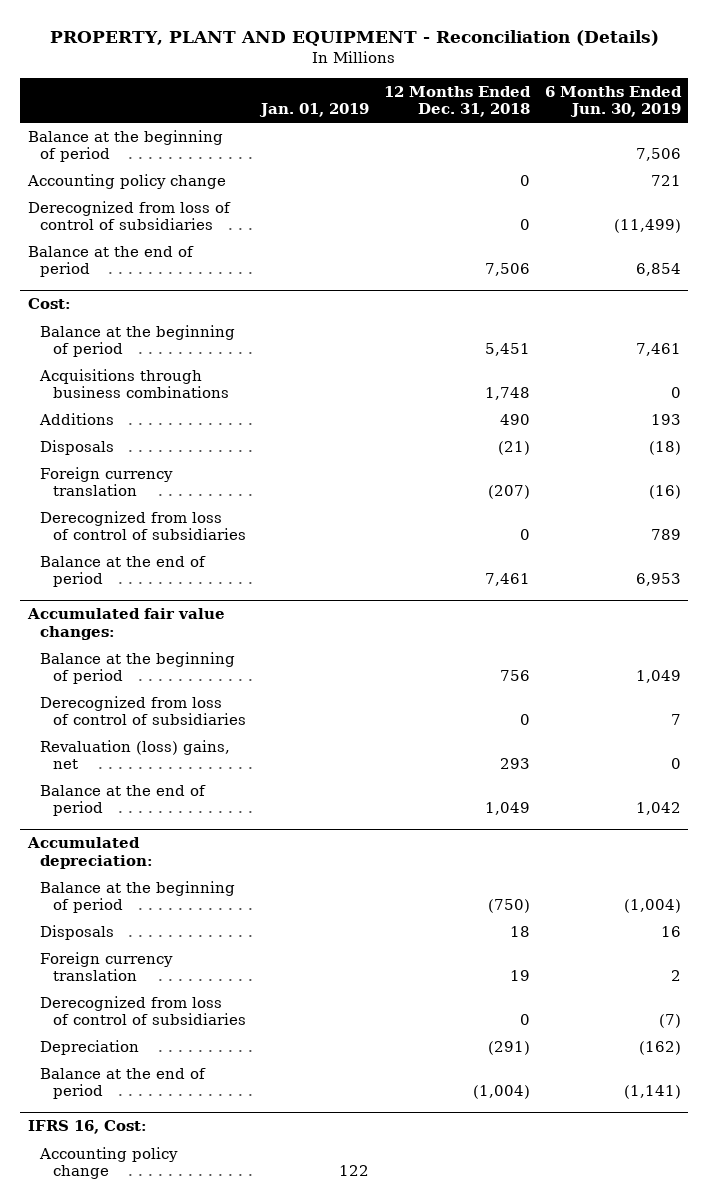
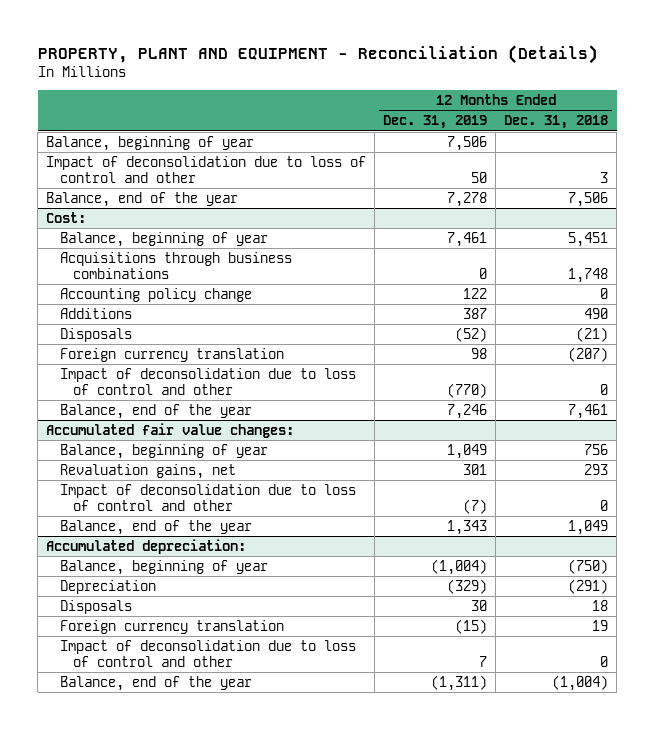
- | Jan. 01, 2019 | 12 Months Ended Dec. 31, 2018 | 6 Months Ended Jun. 30, 2019
+ | 12 Months Ended Dec. 31, 2019 | 12 Months Ended Dec. 31, 2018
- Balance at the beginning of period | | | 7,506
- Accounting policy change | | 0 | 721
- Derecognized from loss of control of subsidiaries | | 0 | (11,499)
- Balance at the end of period | | 7,506 | 6,854
+ Balance, beginning of year | 7,506 |
+ Impact of deconsolidation due to loss of control and other | 50 | 3
+ Balance, end of the year | 7,278 | 7,506
@ Cost:
- Balance at the beginning of period | | 5,451 | 7,461
+ Balance, beginning of year | 7,461 | 5,451
+ Accounting policy change | 122 | 0
- Derecognized from loss of control of subsidiaries | | 0 | 789
- Balance at the end of period | | 7,461 | 6,953
+ Impact of deconsolidation due to loss of control and other | (770) | 0
+ Balance, end of the year | 7,246 | 7,461
@ Accumulated fair value changes:
- Balance at the beginning of period | | 756 | 1,049
- Derecognized from loss of control of subsidiaries | | 0 | 7
- Revaluation (loss) gains, net | | 293 | 0
- Balance at the end of period | | 1,049 | 1,042
+ Balance, beginning of year | 1,049 | 756
+ Revaluation gains, net | 301 | 293
+ Impact of deconsolidation due to loss of control and other | (7) | 0
+ Balance, end of the year | 1,343 | 1,049
@ Accumulated depreciation:
- Balance at the beginning of period | | (750) | (1,004)
+ Balance, beginning of year | (1,004) | (750)
moved up: Depreciation | (329) | (291)
- Derecognized from loss of control of subsidiaries | | 0 | (7)
- Balance at the end of period | | (1,004) | (1,141)
- IFRS 16, Cost:
- Accounting policy change | 122 | |
@ Accumulated depreciation:
+ Impact of deconsolidation due to loss of control and other | 7 | 0
+ Balance, end of the year | (1,311) | (1,004)

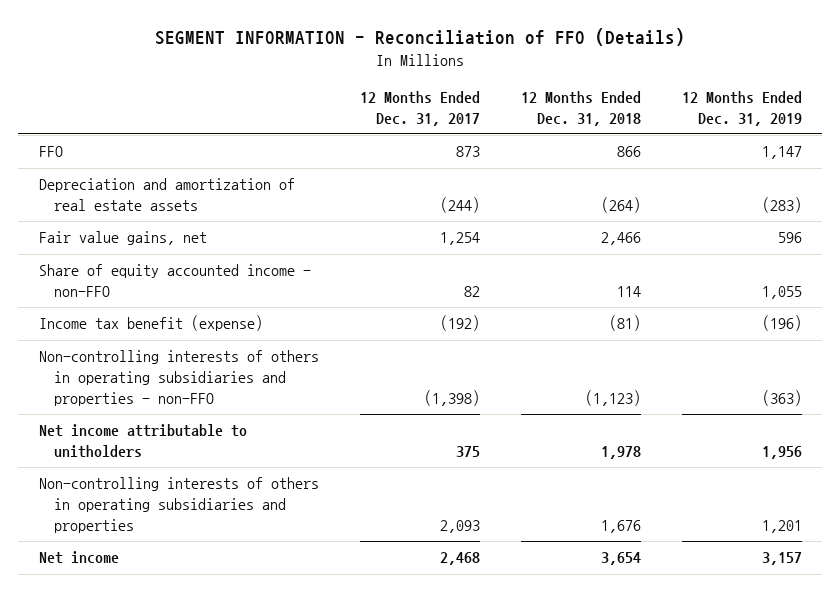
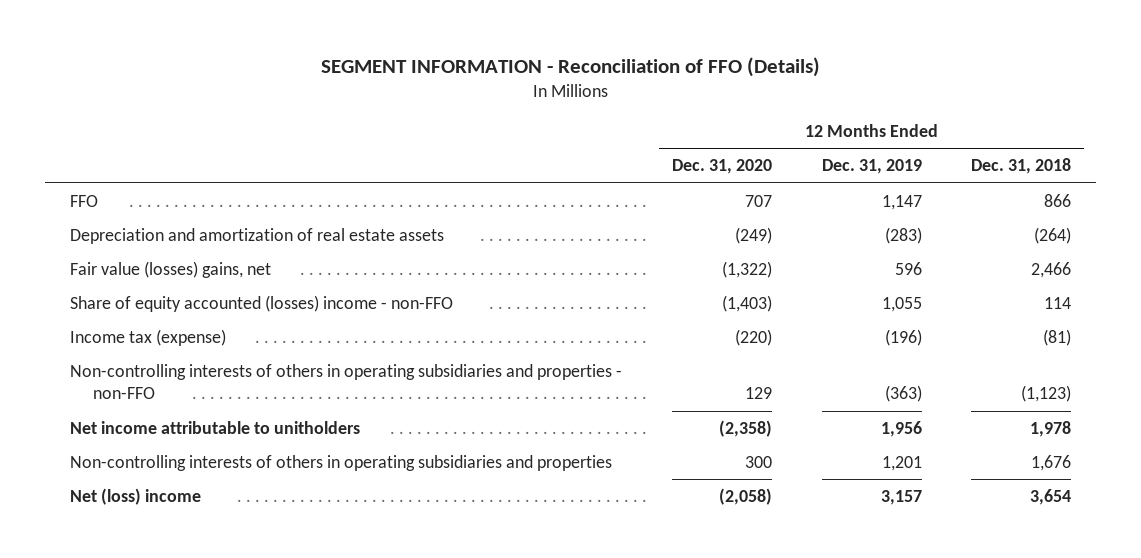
- | 12 Months Ended Dec. 31, 2017 | 12 Months Ended Dec. 31, 2018 | 12 Months Ended Dec. 31, 2019
+ | 12 Months Ended Dec. 31, 2020 | 12 Months Ended Dec. 31, 2019 | 12 Months Ended Dec. 31, 2018
- Fair value gains, net | 1,254 | 2,466 | 596
- Share of equity accounted income - non-FFO | 82 | 114 | 1,055
- Income tax benefit (expense) | (192) | (81) | (196)
+ Fair value (losses) gains, net | (1,322) | 596 | 2,466
+ Share of equity accounted (losses) income - non-FFO | (1,403) | 1,055 | 114
+ Income tax (expense) | (220) | (196) | (81)
- Net income | 2,468 | 3,654 | 3,157
+ Net (loss) income | (2,058) | 3,157 | 3,654

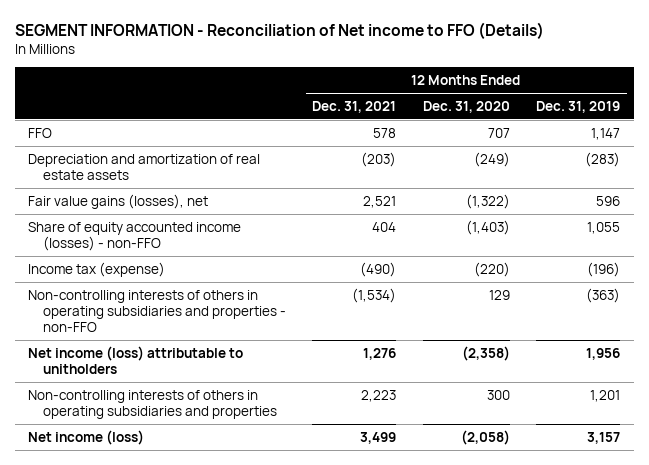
- SEGMENT INFORMATION - Reconciliation of FFO (Details)
+ SEGMENT INFORMATION - Reconciliation of Net income to FFO (Details)
- | 12 Months Ended Dec. 31, 2020 | 12 Months Ended Dec. 31, 2019 | 12 Months Ended Dec. 31, 2018
+ | 12 Months Ended Dec. 31, 2021 | 12 Months Ended Dec. 31, 2020 | 12 Months Ended Dec. 31, 2019
- Fair value (losses) gains, net | (1,322) | 596 | 2,466
- Share of equity accounted (losses) income - non-FFO | (1,403) | 1,055 | 114
+ Fair value gains (losses), net | 2,521 | (1,322) | 596
+ Share of equity accounted income (losses) - non-FFO | 404 | (1,403) | 1,055
- Net income attributable to unitholders | (2,358) | 1,956 | 1,978
+ Net income (loss) attributable to unitholders | 1,276 | (2,358) | 1,956
- Net (loss) income | (2,058) | 3,157 | 3,654
+ Net income (loss) | 3,499 | (2,058) | 3,157

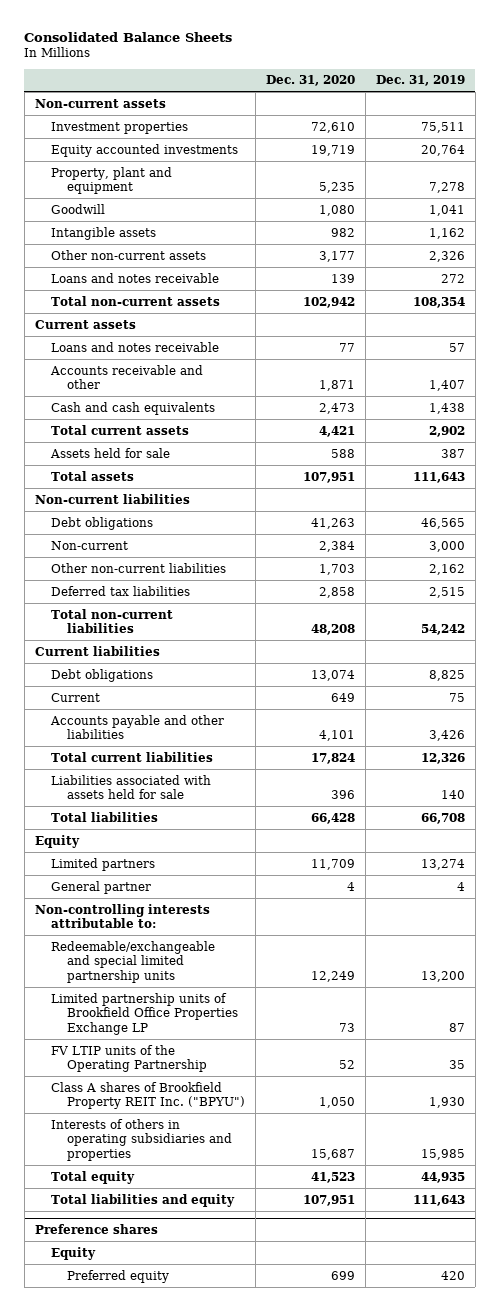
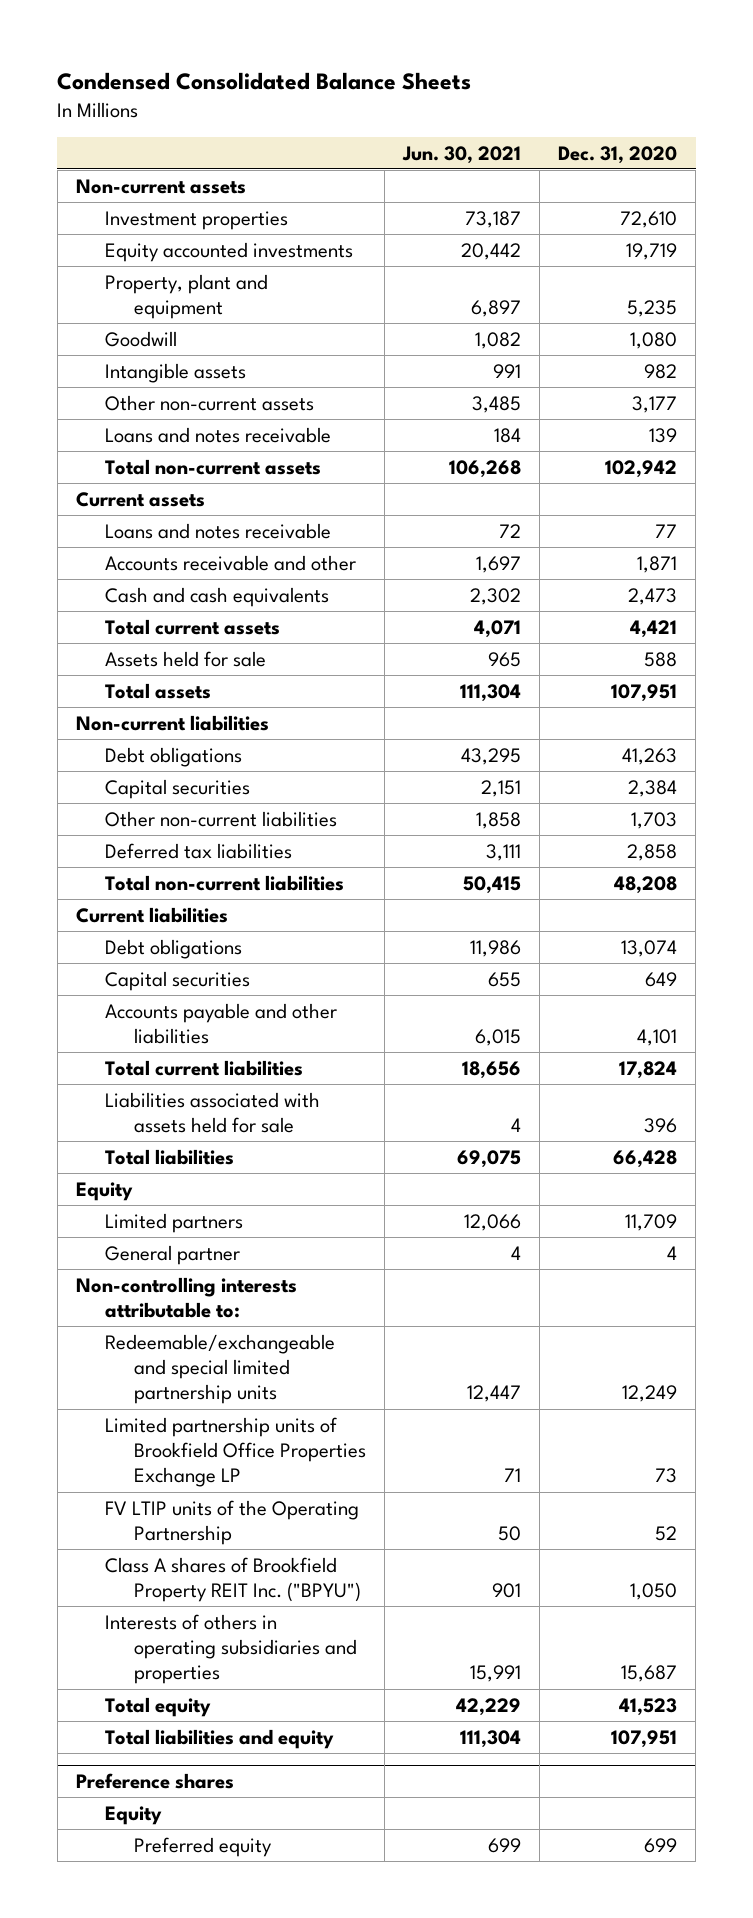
- Consolidated Balance Sheets
+ Condensed Consolidated Balance Sheets
- | Dec. 31, 2020 | Dec. 31, 2019
+ | Jun. 30, 2021 | Dec. 31, 2020
- Non-current | 2,384 | 3,000
+ Capital securities | 2,151 | 2,384
- Current | 649 | 75
+ Capital securities | 655 | 649

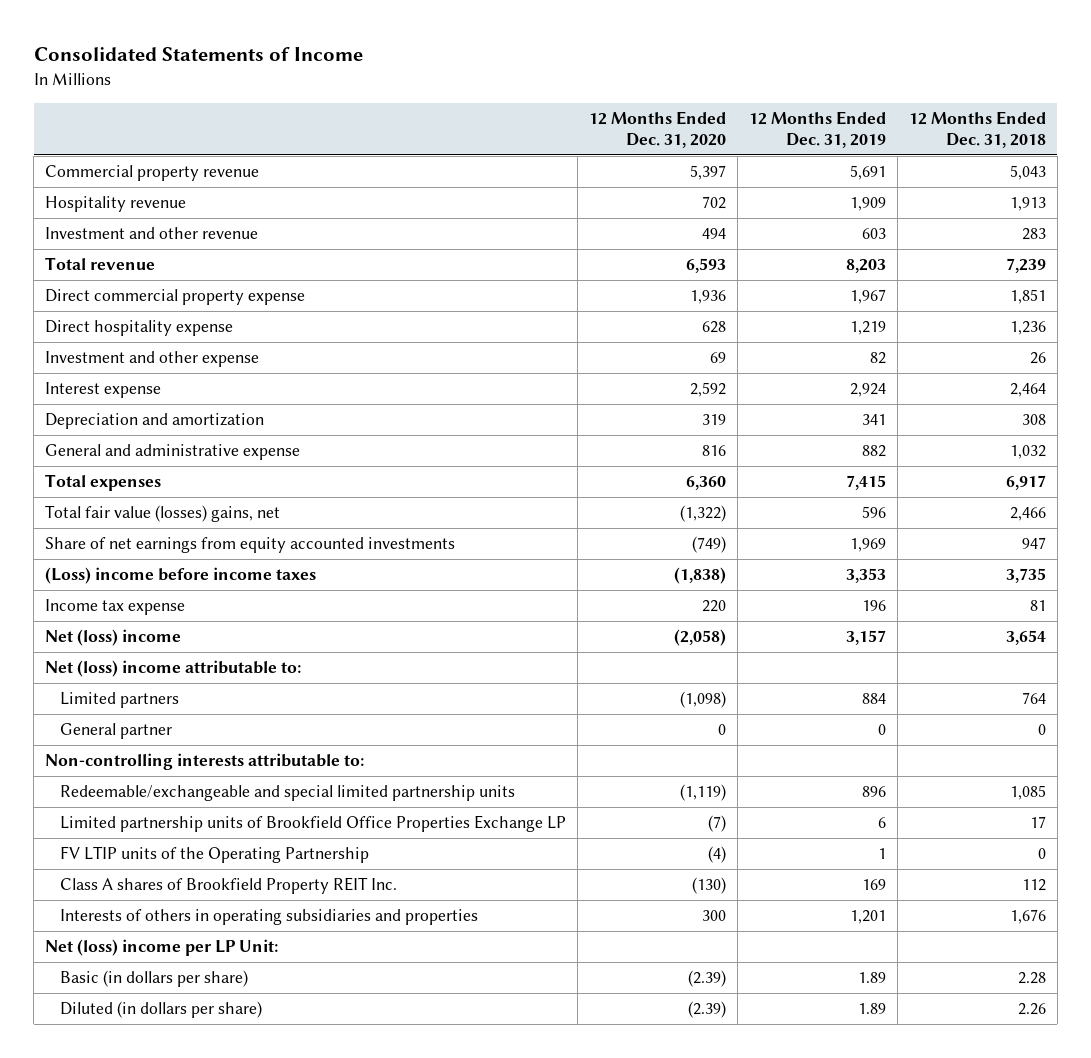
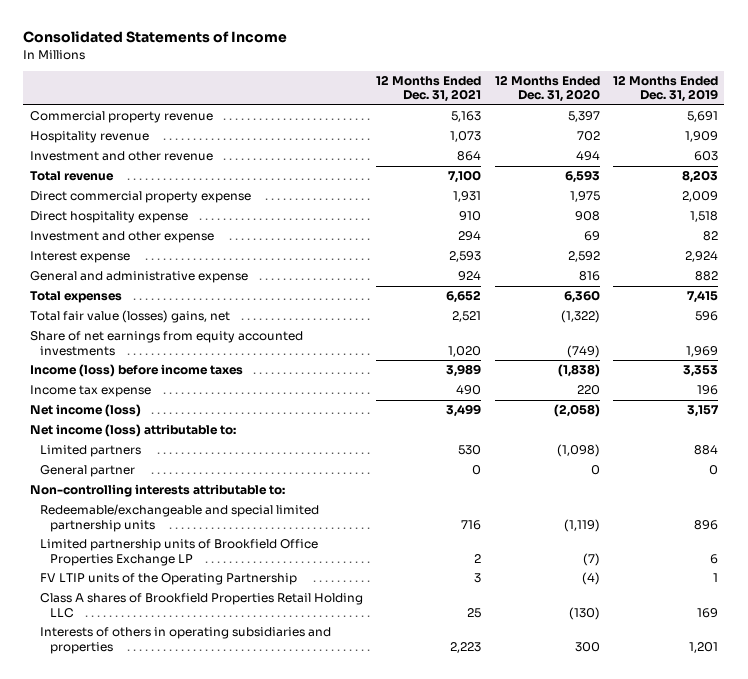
- | 12 Months Ended Dec. 31, 2020 | 12 Months Ended Dec. 31, 2019 | 12 Months Ended Dec. 31, 2018
+ | 12 Months Ended Dec. 31, 2021 | 12 Months Ended Dec. 31, 2020 | 12 Months Ended Dec. 31, 2019
- Direct commercial property expense | 1,936 | 1,967 | 1,851
- Direct hospitality expense | 628 | 1,219 | 1,236
+ Direct commercial property expense | 1,931 | 1,975 | 2,009
+ Direct hospitality expense | 910 | 908 | 1,518
- Depreciation and amortization | 319 | 341 | 308
- (Loss) income before income taxes | (1,838) | 3,353 | 3,735
+ Income (loss) before income taxes | 3,989 | (1,838) | 3,353
- Net (loss) income | (2,058) | 3,157 | 3,654
- Net (loss) income attributable to:
+ Net income (loss) | 3,499 | (2,058) | 3,157
+ Net income (loss) attributable to:
- Class A shares of Brookfield Property REIT Inc. | (130) | 169 | 112
+ Class A shares of Brookfield Properties Retail Holding LLC | 25 | (130) | 169
- Net (loss) income per LP Unit:
- Basic (in dollars per share) | (2.39) | 1.89 | 2.28
- Diluted (in dollars per share) | (2.39) | 1.89 | 2.26

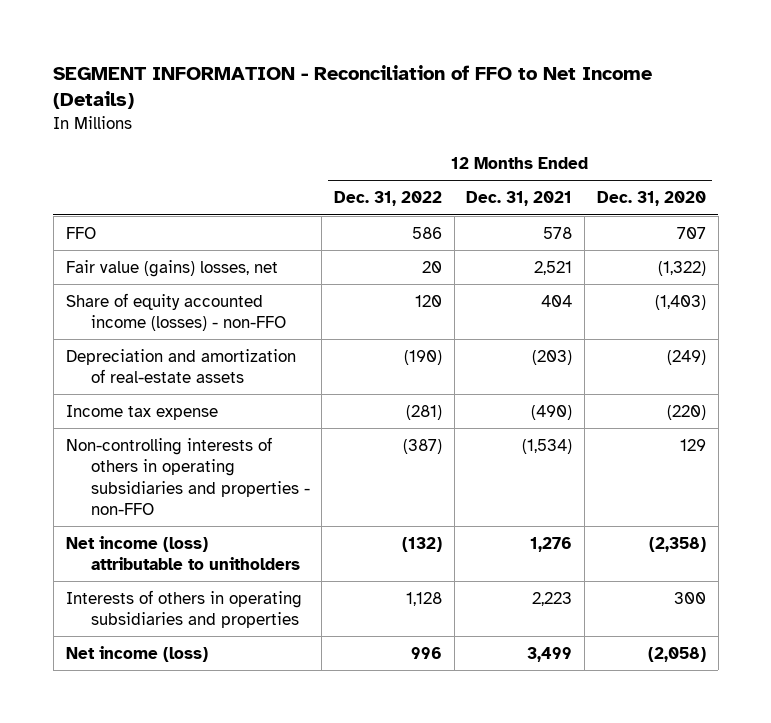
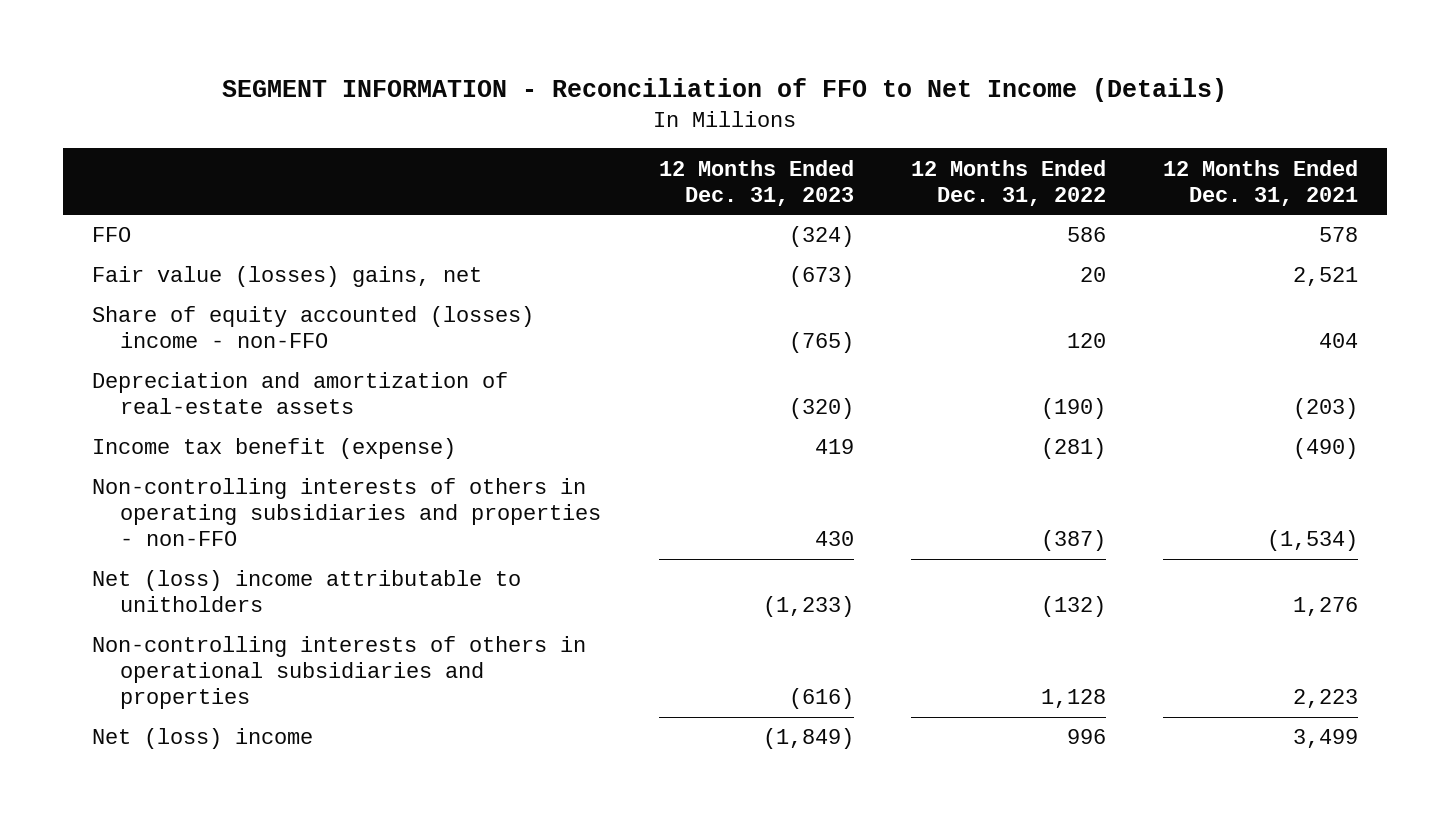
- | 12 Months Ended Dec. 31, 2022 | 12 Months Ended Dec. 31, 2021 | 12 Months Ended Dec. 31, 2020
+ | 12 Months Ended Dec. 31, 2023 | 12 Months Ended Dec. 31, 2022 | 12 Months Ended Dec. 31, 2021
- Fair value (gains) losses, net | 20 | 2,521 | (1,322)
- Share of equity accounted income (losses) - non-FFO | 120 | 404 | (1,403)
+ Fair value (losses) gains, net | (673) | 20 | 2,521
+ Share of equity accounted (losses) income - non-FFO | (765) | 120 | 404
- Income tax expense | (281) | (490) | (220)
+ Income tax benefit (expense) | 419 | (281) | (490)
- Net income (loss) attributable to unitholders | (132) | 1,276 | (2,358)
- Interests of others in operating subsidiaries and properties | 1,128 | 2,223 | 300
- Net income (loss) | 996 | 3,499 | (2,058)
+ Net (loss) income attributable to unitholders | (1,233) | (132) | 1,276
+ Non-controlling interests of others in operational subsidiaries and properties | (616) | 1,128 | 2,223
+ Net (loss) income | (1,849) | 996 | 3,499

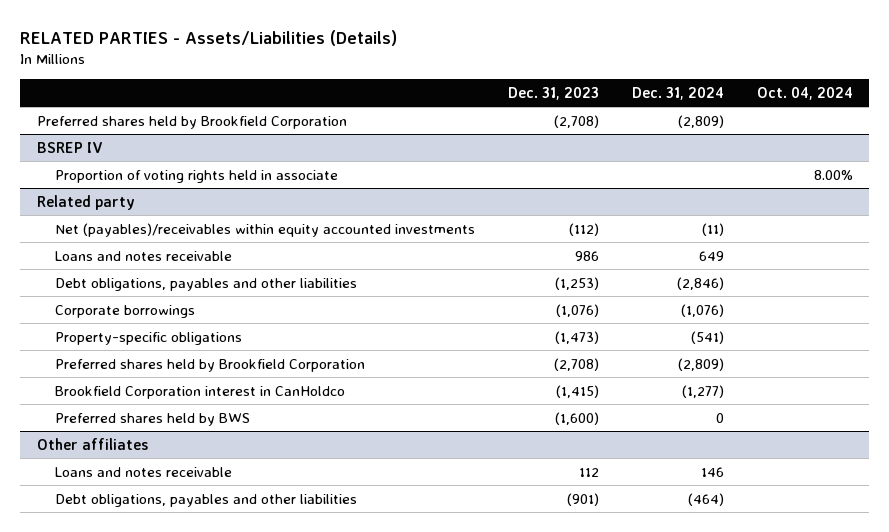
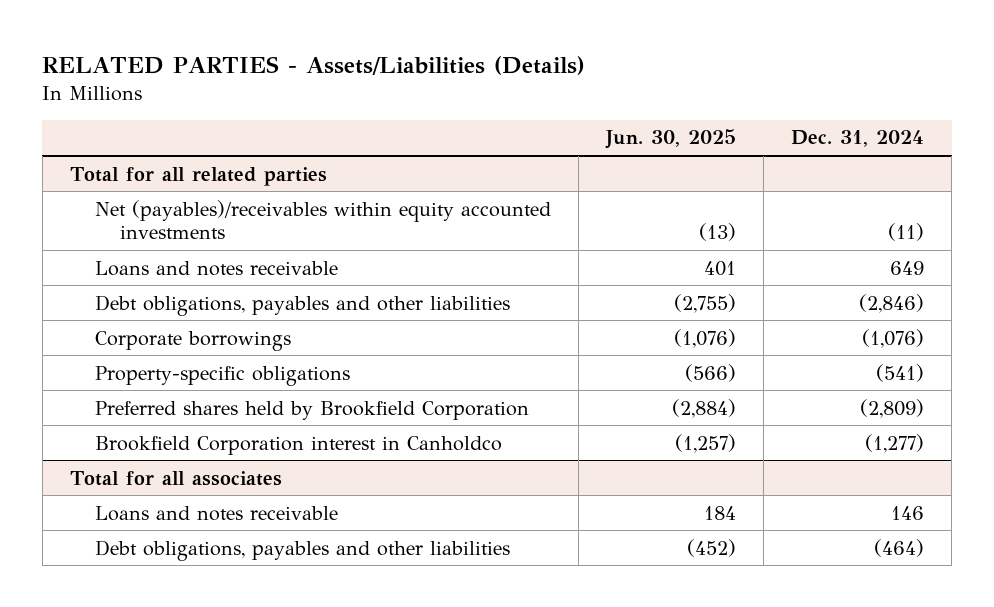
- | Dec. 31, 2023 | Dec. 31, 2024 | Oct. 04, 2024
+ | Jun. 30, 2025 | Dec. 31, 2024
- Preferred shares held by Brookfield Corporation | (2,708) | (2,809) |
- BSREP IV
- Proportion of voting rights held in associate | | | 8.00%
- Related party
+ Total for all related parties
- Brookfield Corporation interest in CanHoldco | (1,415) | (1,277) |
- Preferred shares held by BWS | (1,600) | 0 |
- Other affiliates
+ Brookfield Corporation interest in Canholdco | (1,257) | (1,277)
+ Total for all associates

